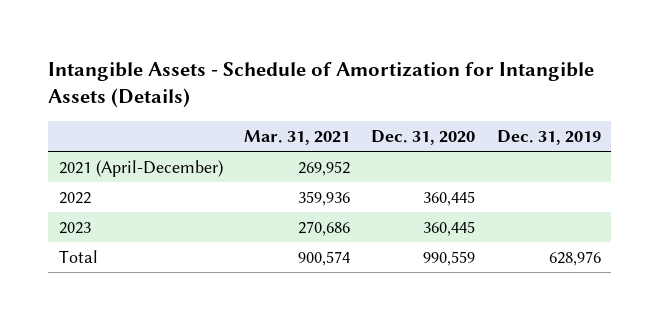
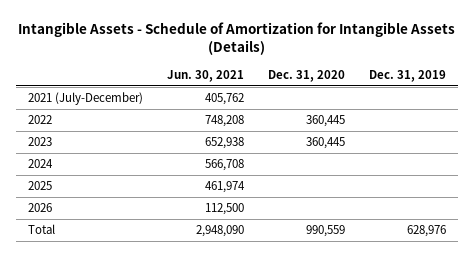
- | Mar. 31, 2021 | Dec. 31, 2020 | Dec. 31, 2019
+ | Jun. 30, 2021 | Dec. 31, 2020 | Dec. 31, 2019
- 2021 (April-December) | 269,952 | |
+ 2021 (July-December) | 405,762 | |
+ 2024 | 566,708 | |
+ 2025 | 461,974 | |
+ 2026 | 112,500 | |

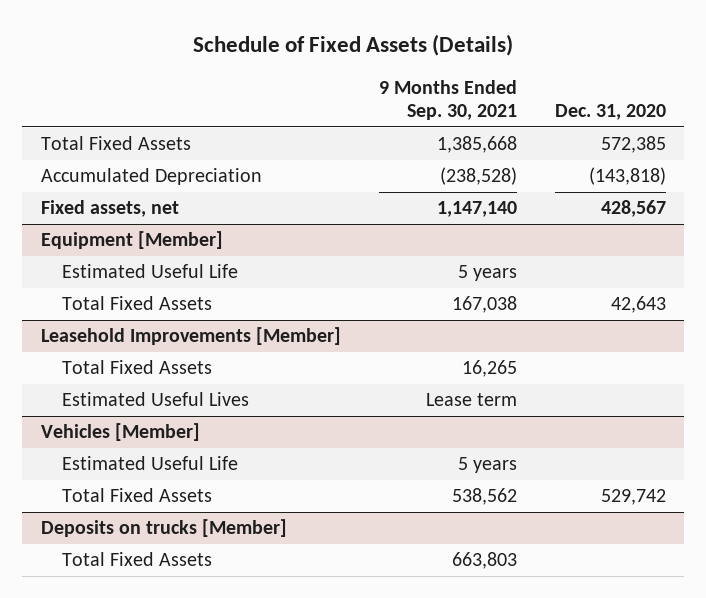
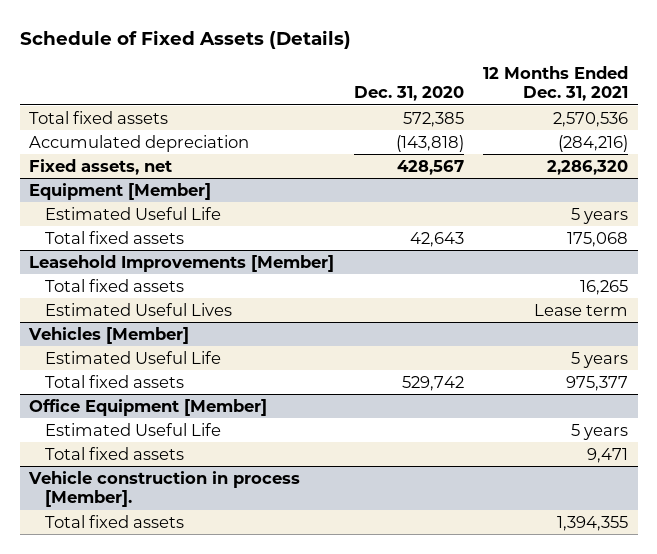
- | 9 Months Ended Sep. 30, 2021 | Dec. 31, 2020
+ | Dec. 31, 2020 | 12 Months Ended Dec. 31, 2021
- Total Fixed Assets | 1,385,668 | 572,385
- Accumulated Depreciation | (238,528) | (143,818)
+ Total fixed assets | 572,385 | 2,570,536
+ Accumulated depreciation | (143,818) | (284,216)
@ Equipment [Member]
- Total Fixed Assets | 167,038 | 42,643
+ Total fixed assets | 42,643 | 175,068
@ Leasehold Improvements [Member]
- Total Fixed Assets | 16,265 |
+ Total fixed assets | | 16,265
@ Vehicles [Member]
- Total Fixed Assets | 538,562 | 529,742
- Deposits on trucks [Member]
- Total Fixed Assets | 663,803 |
@ Vehicles [Member]
+ Total fixed assets | 529,742 | 975,377
+ Office Equipment [Member]
+ Estimated Useful Life | | 5 years
+ Total fixed assets | | 9,471
+ Vehicle construction in process [Member].
+ Total fixed assets | | 1,394,355

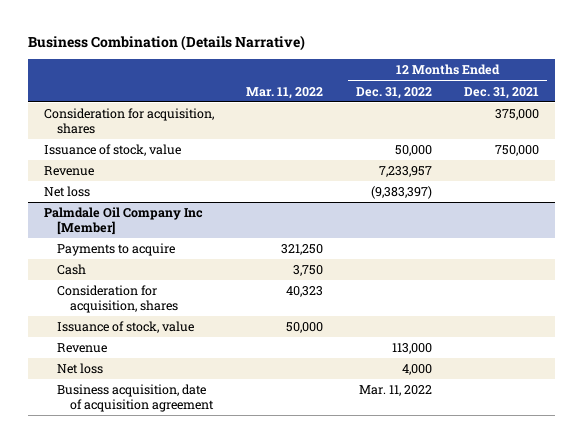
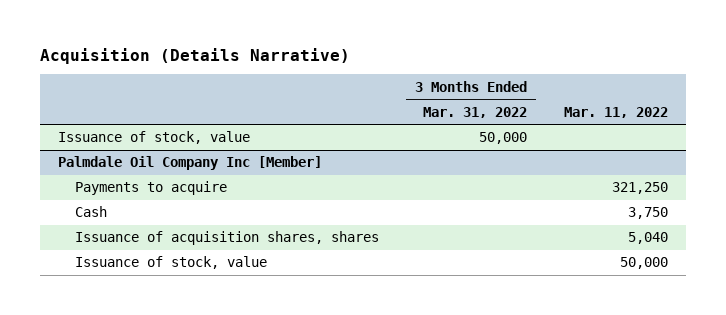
- Business Combination (Details Narrative)
+ Acquisition (Details Narrative)
- | Mar. 11, 2022 | 12 Months Ended Dec. 31, 2022 | 12 Months Ended Dec. 31, 2021
+ | 3 Months Ended Mar. 31, 2022 | Mar. 11, 2022
- Consideration for acquisition, shares | | | 375,000
- Revenue | | 7,233,957 |
- Net loss | | (9,383,397) |
@ Palmdale Oil Company Inc [Member]
- Consideration for acquisition, shares | 40,323 | |
+ Issuance of acquisition shares, shares | | 5,040
- Revenue | | 113,000 |
- Net loss | | 4,000 |
- Business acquisition, date of acquisition agreement | | Mar. 11, 2022 |

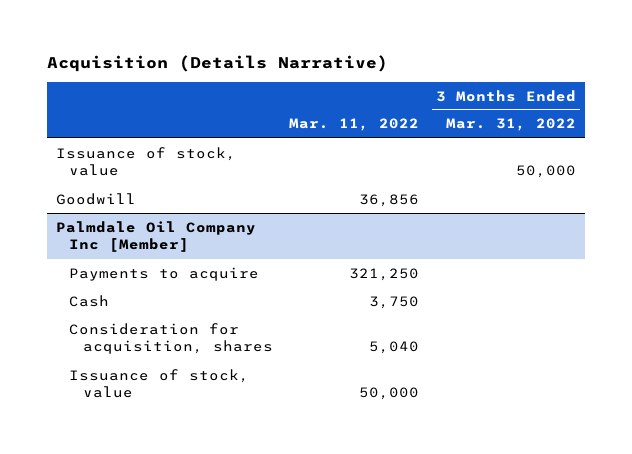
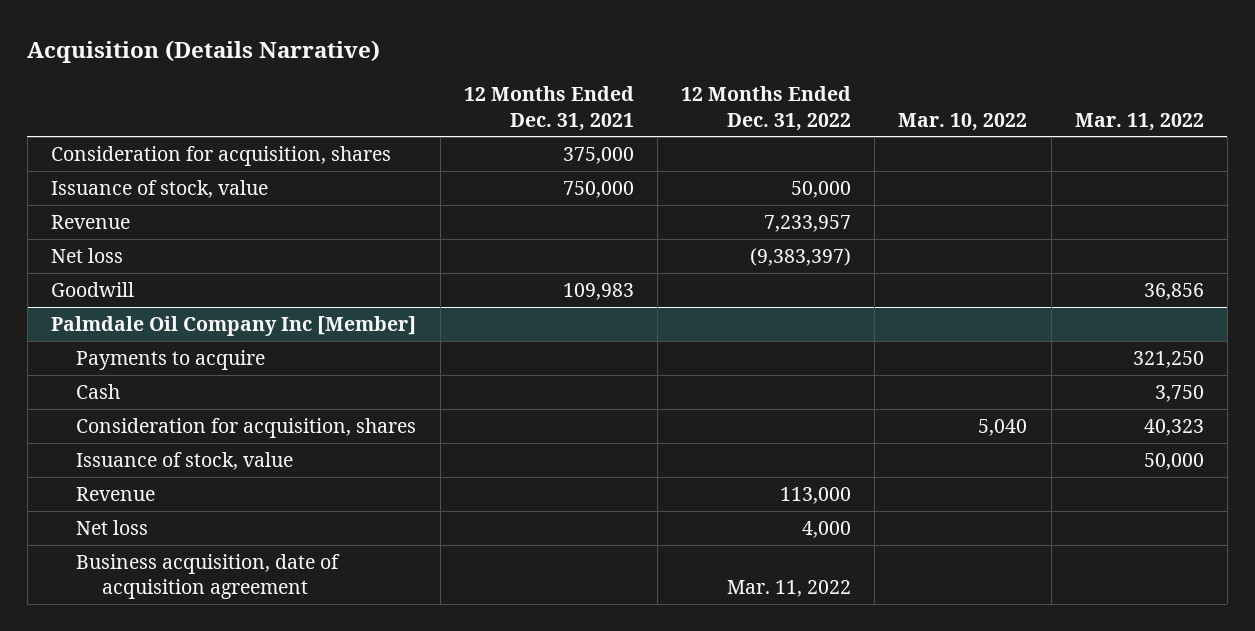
- | Mar. 11, 2022 | 3 Months Ended Mar. 31, 2022
+ | 12 Months Ended Dec. 31, 2021 | 12 Months Ended Dec. 31, 2022 | Mar. 10, 2022 | Mar. 11, 2022
+ Consideration for acquisition, shares | 375,000 | | |
+ Revenue | | 7,233,957 | |
+ Net loss | | (9,383,397) | |
@ Palmdale Oil Company Inc [Member]
- Consideration for acquisition, shares | 5,040 |
+ Consideration for acquisition, shares | | | 5,040 | 40,323
+ Revenue | | 113,000 | |
+ Net loss | | 4,000 | |
+ Business acquisition, date of acquisition agreement | | Mar. 11, 2022 | |

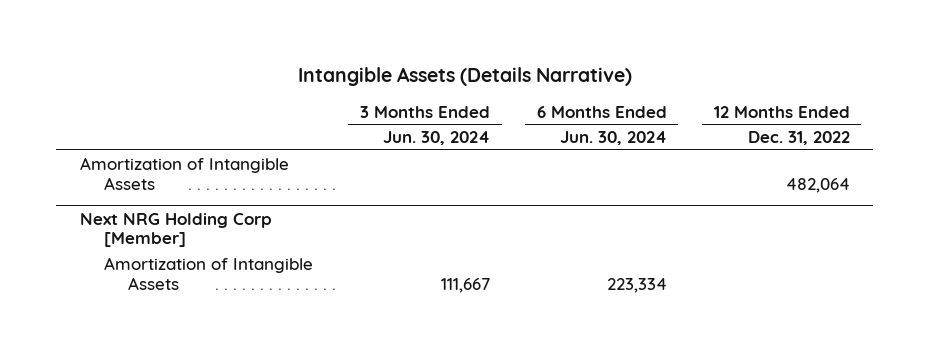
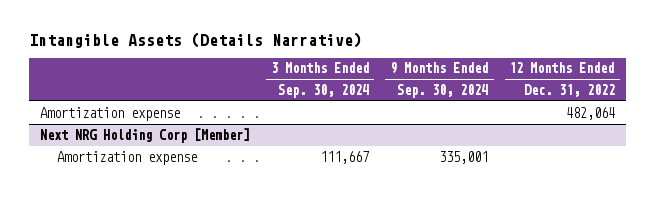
- | 3 Months Ended Jun. 30, 2024 | 6 Months Ended Jun. 30, 2024 | 12 Months Ended Dec. 31, 2022
+ | 3 Months Ended Sep. 30, 2024 | 9 Months Ended Sep. 30, 2024 | 12 Months Ended Dec. 31, 2022
- Amortization of Intangible Assets | | | 482,064
+ Amortization expense | | | 482,064
@ Next NRG Holding Corp [Member]
- Amortization of Intangible Assets | 111,667 | 223,334 |
+ Amortization expense | 111,667 | 335,001 |

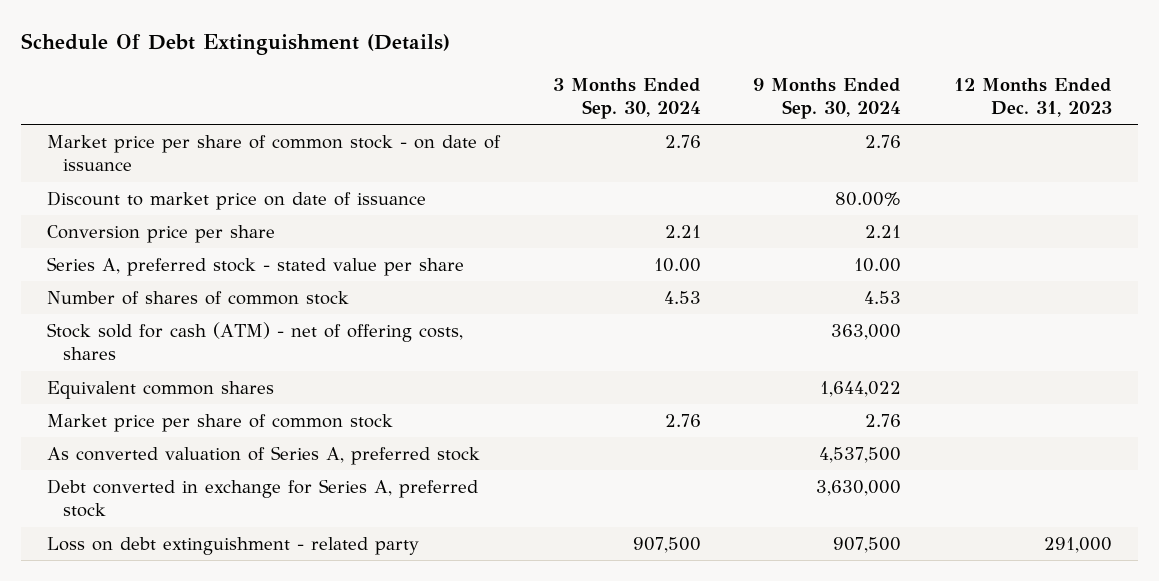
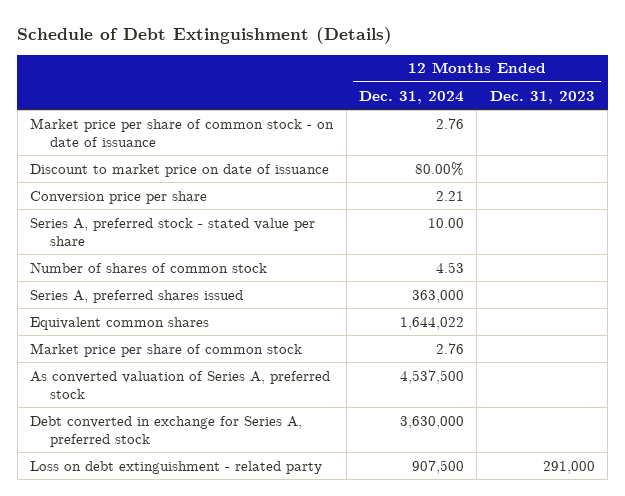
- Schedule Of Debt Extinguishment (Details)
+ Schedule of Debt Extinguishment (Details)
- | 3 Months Ended Sep. 30, 2024 | 9 Months Ended Sep. 30, 2024 | 12 Months Ended Dec. 31, 2023
+ | 12 Months Ended Dec. 31, 2024 | 12 Months Ended Dec. 31, 2023
- Stock sold for cash (ATM) - net of offering costs, shares | | 363,000 |
+ Series A, preferred shares issued | 363,000 |

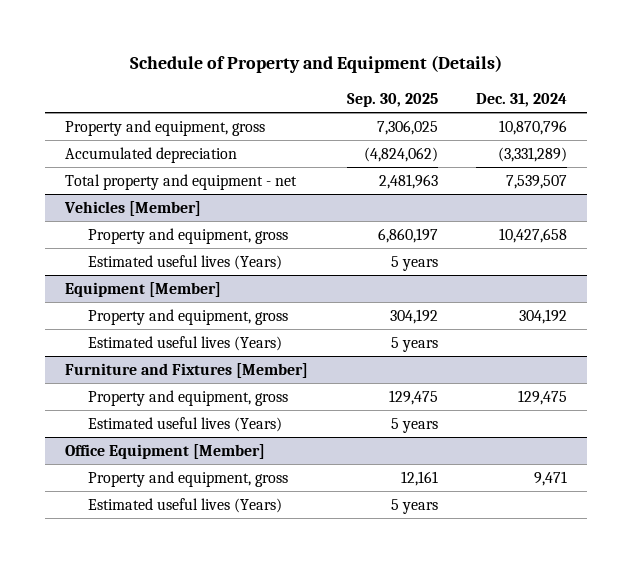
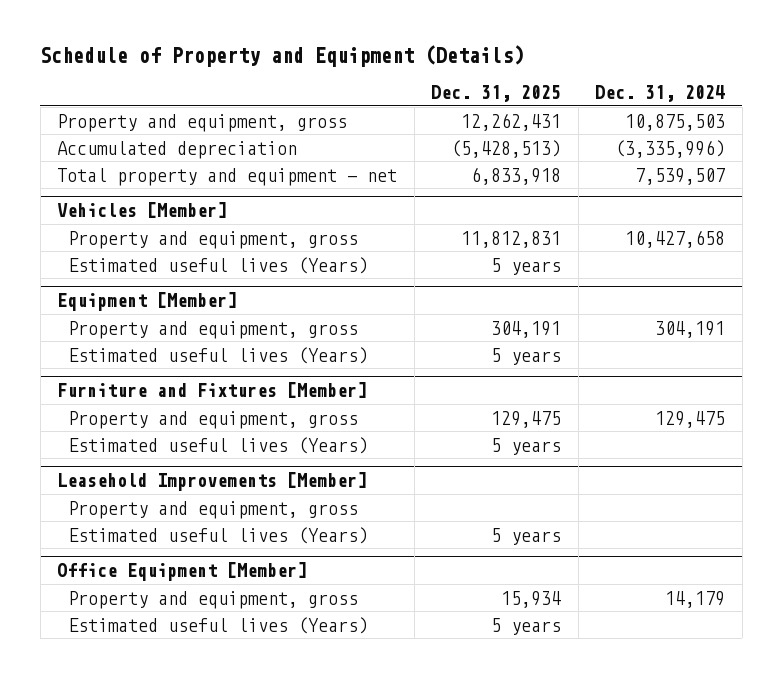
- | Sep. 30, 2025 | Dec. 31, 2024
+ | Dec. 31, 2025 | Dec. 31, 2024
- Property and equipment, gross | 7,306,025 | 10,870,796
- Accumulated depreciation | (4,824,062) | (3,331,289)
+ Property and equipment, gross | 12,262,431 | 10,875,503
+ Accumulated depreciation | (5,428,513) | (3,335,996)
@ Equipment [Member]
- Property and equipment, gross | 304,192 | 304,192
+ Property and equipment, gross | 304,191 | 304,191
+ Leasehold Improvements [Member]
+ Property and equipment, gross
+ Estimated useful lives (Years) | 5 years |
@ Office Equipment [Member]
- Property and equipment, gross | 12,161 | 9,471
+ Property and equipment, gross | 15,934 | 14,179

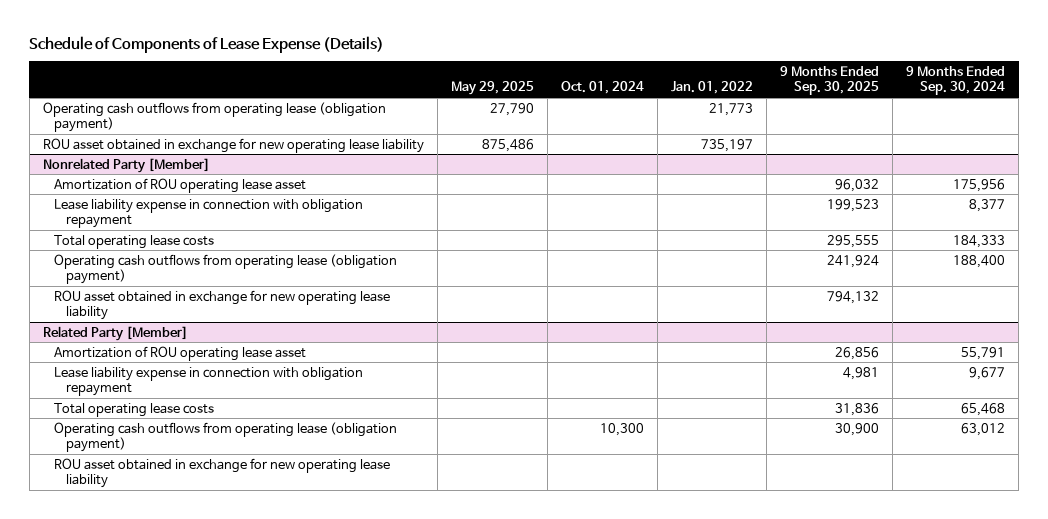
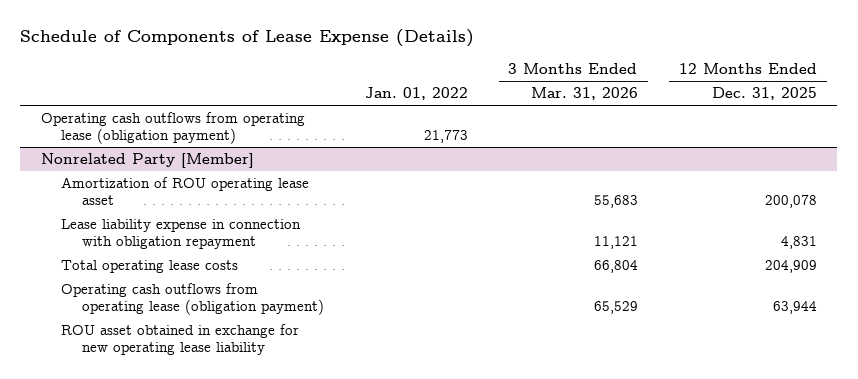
- | May 29, 2025 | Oct. 01, 2024 | Jan. 01, 2022 | 9 Months Ended Sep. 30, 2025 | 9 Months Ended Sep. 30, 2024
+ | Jan. 01, 2022 | 3 Months Ended Mar. 31, 2026 | 12 Months Ended Dec. 31, 2025
- ROU asset obtained in exchange for new operating lease liability | 875,486 | | 735,197 | |
- Related Party [Member]
- Amortization of ROU operating lease asset | | | | 26,856 | 55,791
- Lease liability expense in connection with obligation repayment | | | | 4,981 | 9,677
- Total operating lease costs | | | | 31,836 | 65,468
- Operating cash outflows from operating lease (obligation payment) | | 10,300 | | 30,900 | 63,012
- ROU asset obtained in exchange for new operating lease liability

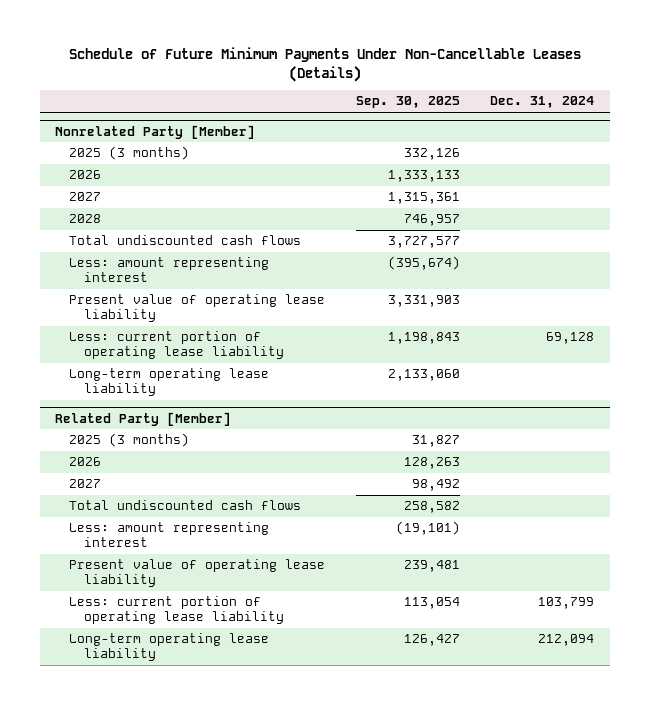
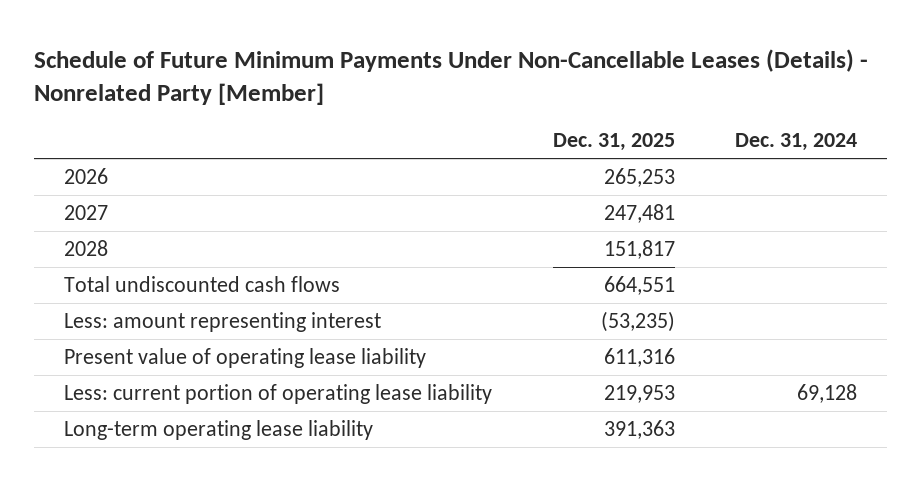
- Schedule of Future Minimum Payments Under Non-Cancellable Leases (Details)
+ Schedule of Future Minimum Payments Under Non-Cancellable Leases (Details) - Nonrelated Party [Member]
- | Sep. 30, 2025 | Dec. 31, 2024
+ | Dec. 31, 2025 | Dec. 31, 2024
- Nonrelated Party [Member]
- 2025 (3 months) | 332,126 |
- Related Party [Member]
- 2025 (3 months) | 31,827 |
- 2026 | 128,263 |
- 2027 | 98,492 |
- Total undiscounted cash flows | 258,582 |
- Less: amount representing interest | (19,101) |
- Present value of operating lease liability | 239,481 |
- Less: current portion of operating lease liability | 113,054 | 103,799
- Long-term operating lease liability | 126,427 | 212,094

